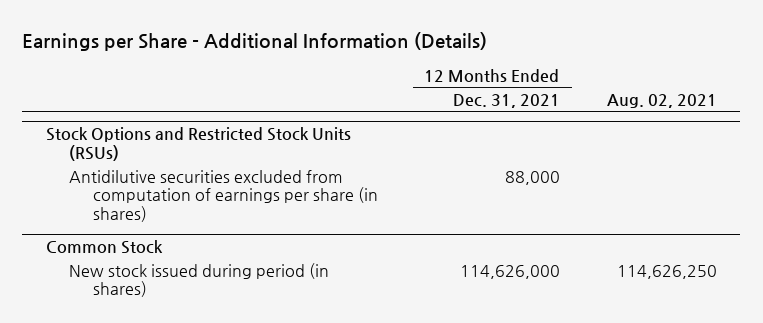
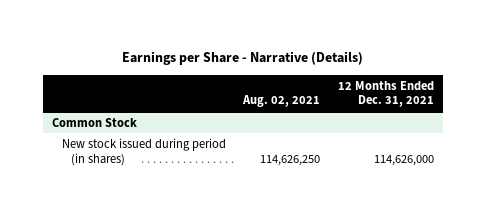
- Earnings per Share - Additional Information (Details)
+ Earnings per Share - Narrative (Details)
- | 12 Months Ended Dec. 31, 2021 | Aug. 02, 2021
+ | Aug. 02, 2021 | 12 Months Ended Dec. 31, 2021
- Stock Options and Restricted Stock Units (RSUs)
- Antidilutive securities excluded from computation of earnings per share (in shares) | 88,000 |

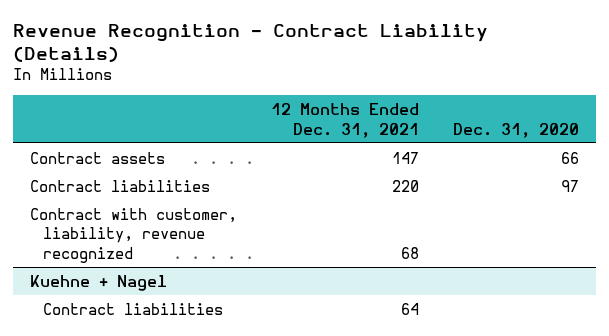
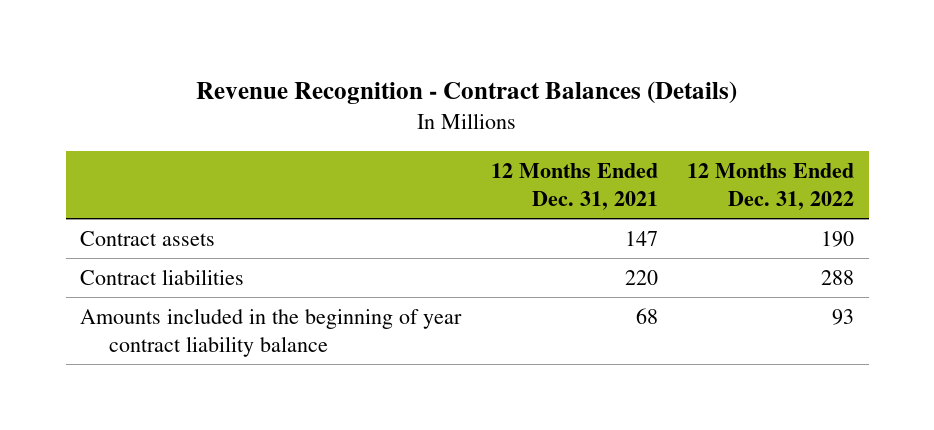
- Revenue Recognition - Contract Liability (Details)
+ Revenue Recognition - Contract Balances (Details)
- | 12 Months Ended Dec. 31, 2021 | Dec. 31, 2020
+ | 12 Months Ended Dec. 31, 2021 | 12 Months Ended Dec. 31, 2022
- Contract with customer, liability, revenue recognized | 68 |
- Kuehne + Nagel
- Contract liabilities | 64 |
+ Amounts included in the beginning of year contract liability balance | 68 | 93

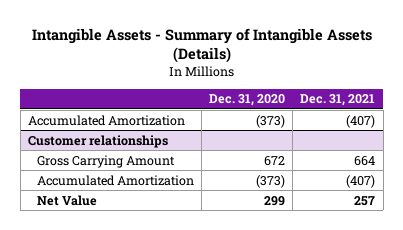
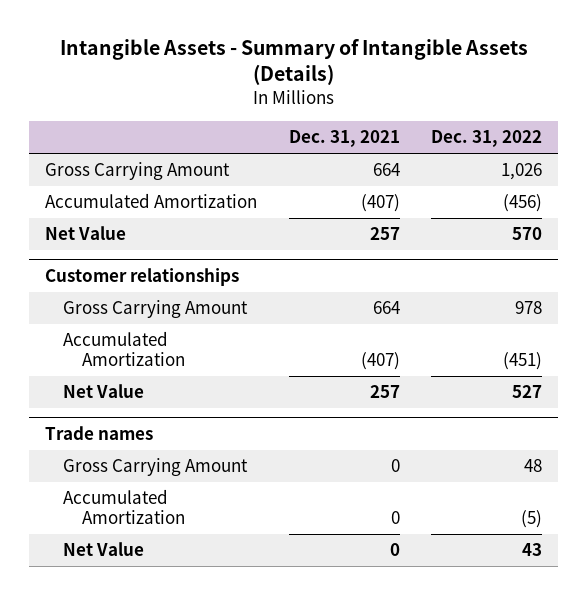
- | Dec. 31, 2020 | Dec. 31, 2021
+ | Dec. 31, 2021 | Dec. 31, 2022
+ Gross Carrying Amount | 664 | 1,026
+ Net Value | 257 | 570
+ Trade names
+ Gross Carrying Amount | 0 | 48
+ Accumulated Amortization | 0 | (5)
+ Net Value | 0 | 43

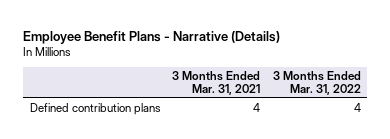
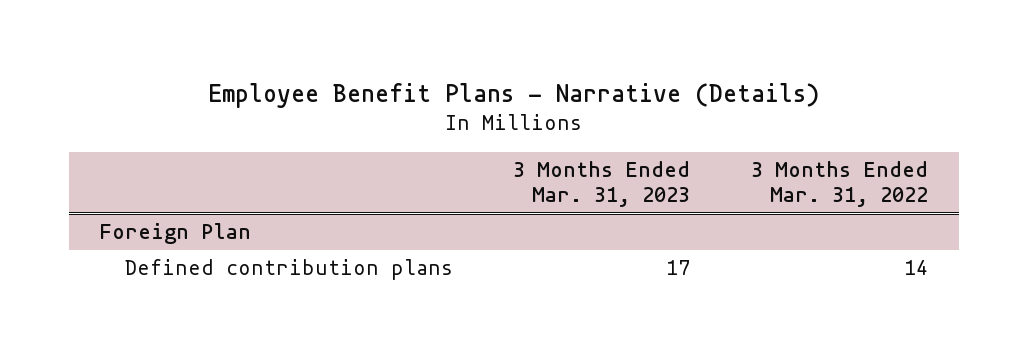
- | 3 Months Ended Mar. 31, 2021 | 3 Months Ended Mar. 31, 2022
+ | 3 Months Ended Mar. 31, 2023 | 3 Months Ended Mar. 31, 2022
- Defined contribution plans | 4 | 4
+ Foreign Plan
+ Defined contribution plans | 17 | 14

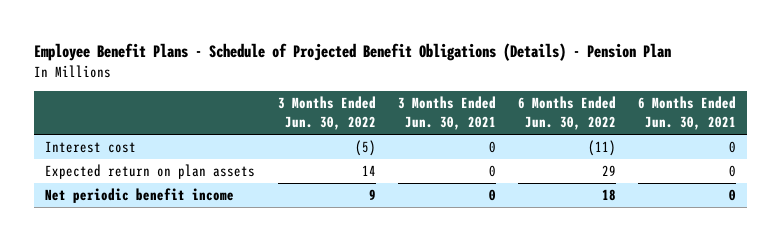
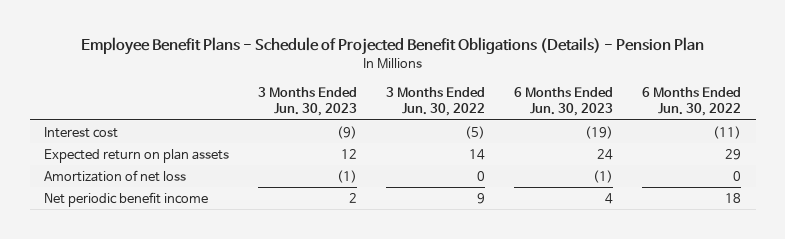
- | 3 Months Ended Jun. 30, 2022 | 3 Months Ended Jun. 30, 2021 | 6 Months Ended Jun. 30, 2022 | 6 Months Ended Jun. 30, 2021
+ | 3 Months Ended Jun. 30, 2023 | 3 Months Ended Jun. 30, 2022 | 6 Months Ended Jun. 30, 2023 | 6 Months Ended Jun. 30, 2022
+ Amortization of net loss | (1) | 0 | (1) | 0

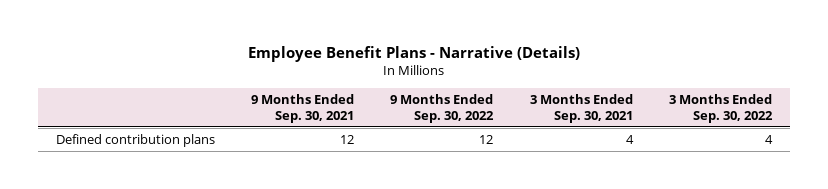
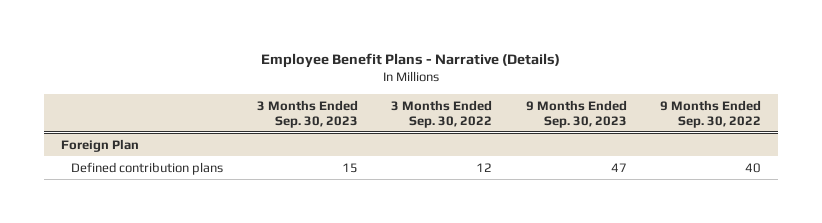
- | 9 Months Ended Sep. 30, 2021 | 9 Months Ended Sep. 30, 2022 | 3 Months Ended Sep. 30, 2021 | 3 Months Ended Sep. 30, 2022
+ | 3 Months Ended Sep. 30, 2023 | 3 Months Ended Sep. 30, 2022 | 9 Months Ended Sep. 30, 2023 | 9 Months Ended Sep. 30, 2022
- Defined contribution plans | 12 | 12 | 4 | 4
+ Foreign Plan
+ Defined contribution plans | 15 | 12 | 47 | 40

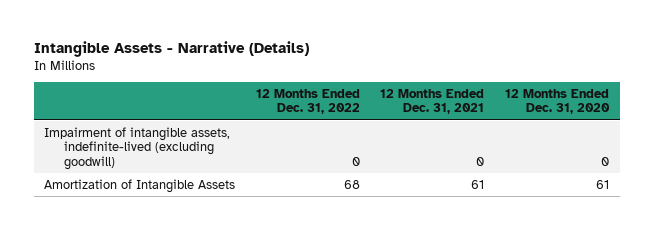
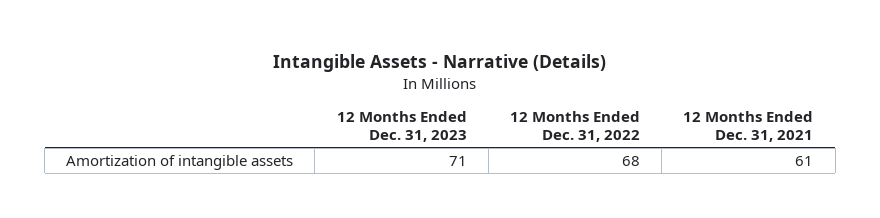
- | 12 Months Ended Dec. 31, 2022 | 12 Months Ended Dec. 31, 2021 | 12 Months Ended Dec. 31, 2020
+ | 12 Months Ended Dec. 31, 2023 | 12 Months Ended Dec. 31, 2022 | 12 Months Ended Dec. 31, 2021
- Impairment of intangible assets, indefinite-lived (excluding goodwill) | 0 | 0 | 0
- Amortization of Intangible Assets | 68 | 61 | 61
+ Amortization of intangible assets | 71 | 68 | 61

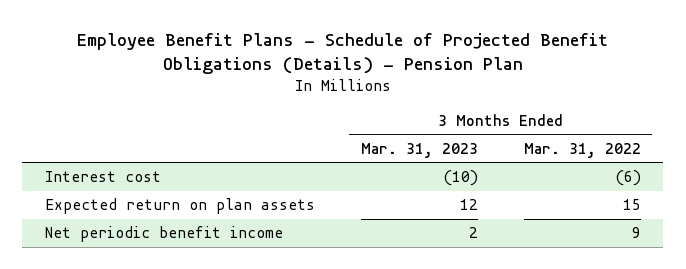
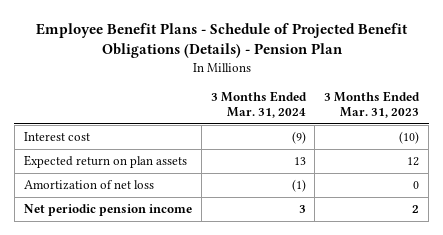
- | 3 Months Ended Mar. 31, 2023 | 3 Months Ended Mar. 31, 2022
+ | 3 Months Ended Mar. 31, 2024 | 3 Months Ended Mar. 31, 2023
- Net periodic benefit income | 2 | 9
+ Amortization of net loss | (1) | 0
+ Net periodic pension income | 3 | 2

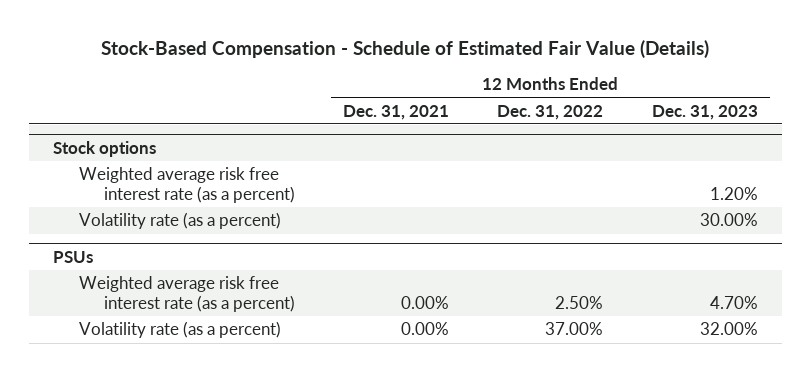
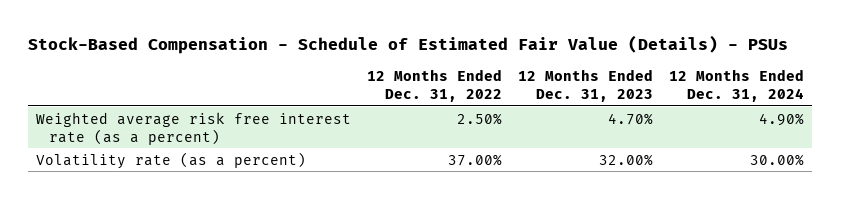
- Stock-Based Compensation - Schedule of Estimated Fair Value (Details)
+ Stock-Based Compensation - Schedule of Estimated Fair Value (Details) - PSUs
- | 12 Months Ended Dec. 31, 2021 | 12 Months Ended Dec. 31, 2022 | 12 Months Ended Dec. 31, 2023
+ | 12 Months Ended Dec. 31, 2022 | 12 Months Ended Dec. 31, 2023 | 12 Months Ended Dec. 31, 2024
- Stock options
- Weighted average risk free interest rate (as a percent) | | | 1.20%
- Volatility rate (as a percent) | | | 30.00%
- PSUs

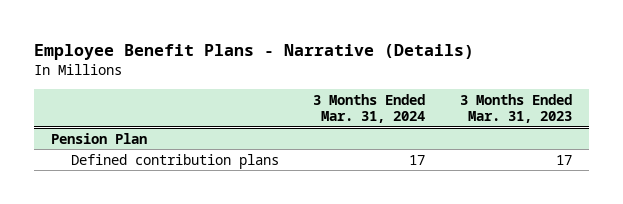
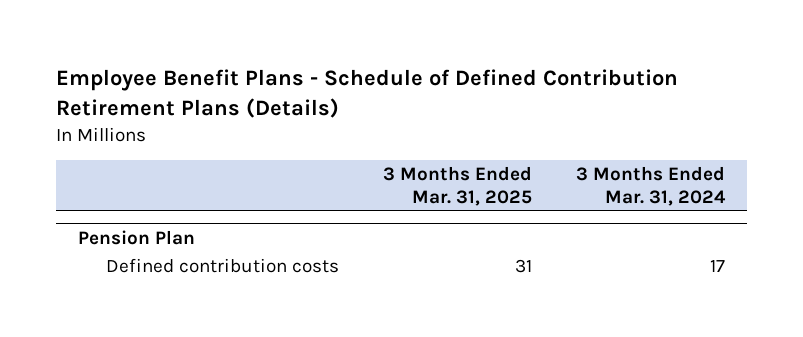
- Employee Benefit Plans - Narrative (Details)
+ Employee Benefit Plans - Schedule of Defined Contribution Retirement Plans (Details)
- | 3 Months Ended Mar. 31, 2024 | 3 Months Ended Mar. 31, 2023
+ | 3 Months Ended Mar. 31, 2025 | 3 Months Ended Mar. 31, 2024
@ Pension Plan
- Defined contribution plans | 17 | 17
+ Defined contribution costs | 31 | 17

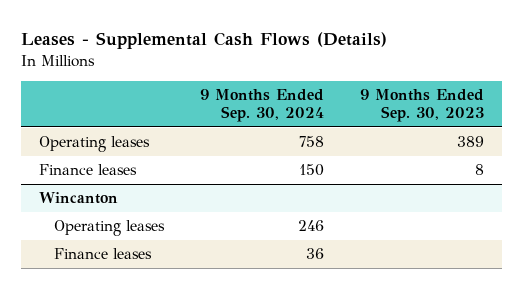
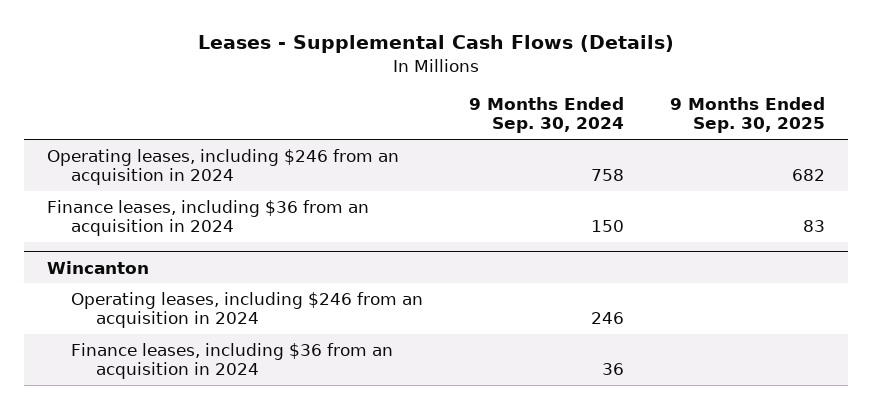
- | 9 Months Ended Sep. 30, 2024 | 9 Months Ended Sep. 30, 2023
+ | 9 Months Ended Sep. 30, 2024 | 9 Months Ended Sep. 30, 2025
- Operating leases | 758 | 389
- Finance leases | 150 | 8
+ Operating leases, including $246 from an acquisition in 2024 | 758 | 682
+ Finance leases, including $36 from an acquisition in 2024 | 150 | 83
@ Wincanton
- Operating leases | 246 |
- Finance leases | 36 |
+ Operating leases, including $246 from an acquisition in 2024 | 246 |
+ Finance leases, including $36 from an acquisition in 2024 | 36 |

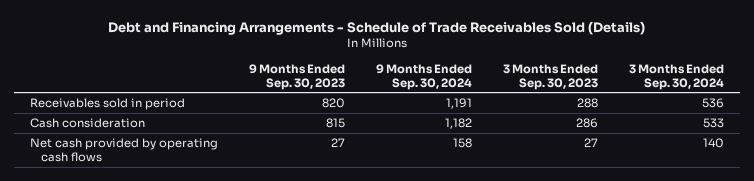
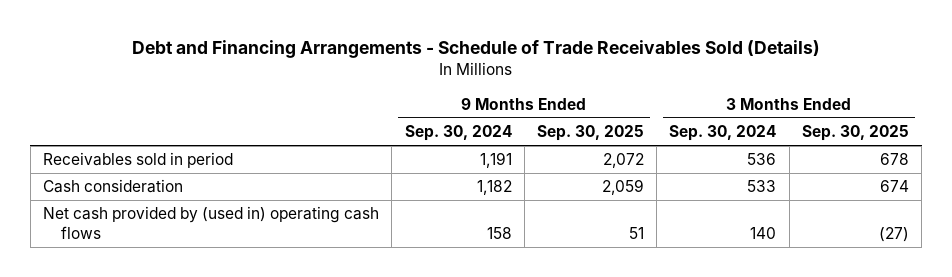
- | 9 Months Ended Sep. 30, 2023 | 9 Months Ended Sep. 30, 2024 | 3 Months Ended Sep. 30, 2023 | 3 Months Ended Sep. 30, 2024
+ | 9 Months Ended Sep. 30, 2024 | 9 Months Ended Sep. 30, 2025 | 3 Months Ended Sep. 30, 2024 | 3 Months Ended Sep. 30, 2025
- Net cash provided by operating cash flows | 27 | 158 | 27 | 140
+ Net cash provided by (used in) operating cash flows | 158 | 51 | 140 | (27)

